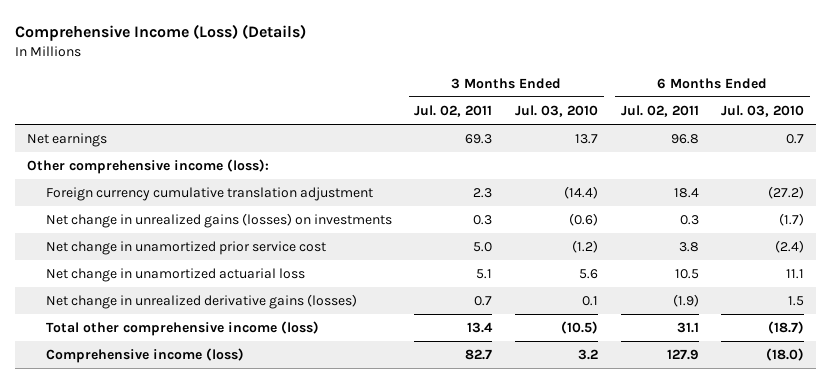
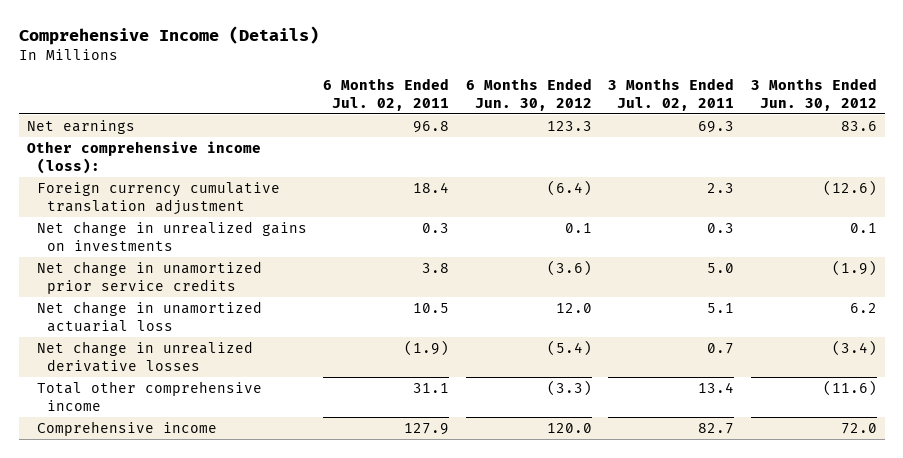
- Comprehensive Income (Loss) (Details)
+ Comprehensive Income (Details)
- | 3 Months Ended Jul. 02, 2011 | 3 Months Ended Jul. 03, 2010 | 6 Months Ended Jul. 02, 2011 | 6 Months Ended Jul. 03, 2010
+ | 6 Months Ended Jul. 02, 2011 | 6 Months Ended Jun. 30, 2012 | 3 Months Ended Jul. 02, 2011 | 3 Months Ended Jun. 30, 2012
- Net change in unrealized gains (losses) on investments | 0.3 | (0.6) | 0.3 | (1.7)
- Net change in unamortized prior service cost | 5.0 | (1.2) | 3.8 | (2.4)
+ Net change in unrealized gains on investments | 0.3 | 0.1 | 0.3 | 0.1
+ Net change in unamortized prior service credits | 3.8 | (3.6) | 5.0 | (1.9)
- Net change in unrealized derivative gains (losses) | 0.7 | 0.1 | (1.9) | 1.5
- Total other comprehensive income (loss) | 13.4 | (10.5) | 31.1 | (18.7)
- Comprehensive income (loss) | 82.7 | 3.2 | 127.9 | (18.0)
+ Net change in unrealized derivative losses | (1.9) | (5.4) | 0.7 | (3.4)
+ Total other comprehensive income | 31.1 | (3.3) | 13.4 | (11.6)
+ Comprehensive income | 127.9 | 120.0 | 82.7 | 72.0

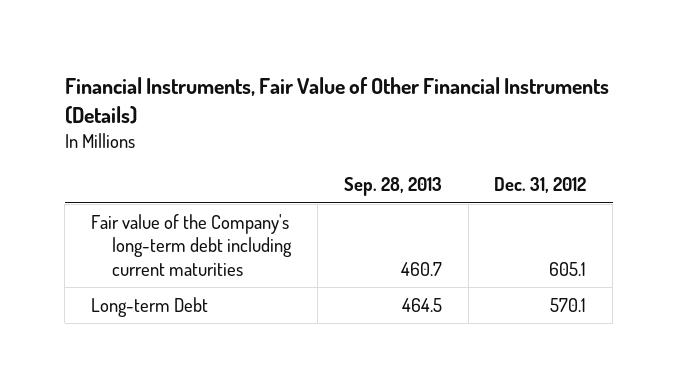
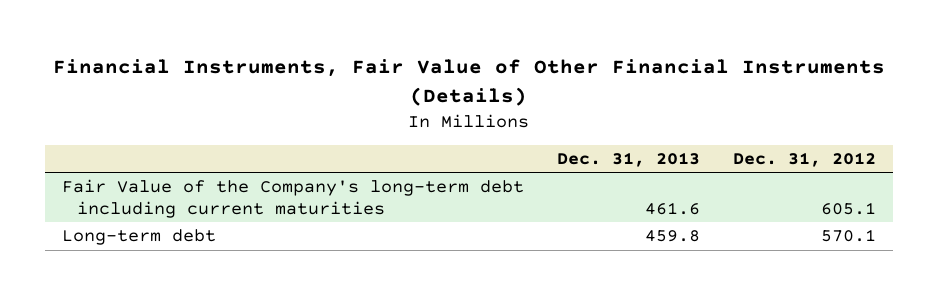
- | Sep. 28, 2013 | Dec. 31, 2012
+ | Dec. 31, 2013 | Dec. 31, 2012
- Fair value of the Company's long-term debt including current maturities | 460.7 | 605.1
- Long-term Debt | 464.5 | 570.1
+ Fair Value of the Company's long-term debt including current maturities | 461.6 | 605.1
+ Long-term debt | 459.8 | 570.1

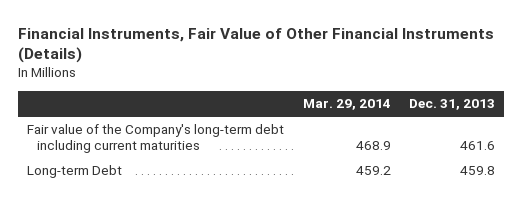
- | Dec. 31, 2013 | Dec. 31, 2012
+ | Mar. 29, 2014 | Dec. 31, 2013
- Fair Value of the Company's long-term debt including current maturities | 461.6 | 605.1
- Long-term debt | 459.8 | 570.1
+ Fair value of the Company's long-term debt including current maturities | 468.9 | 461.6
+ Long-term Debt | 459.2 | 459.8

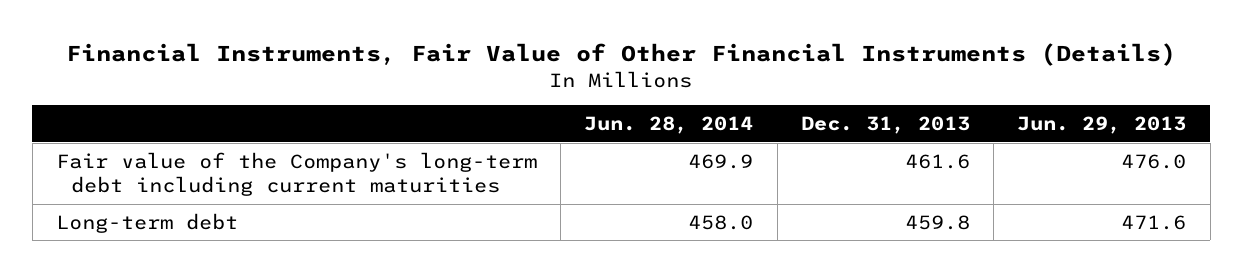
- | Mar. 29, 2014 | Dec. 31, 2013
+ | Jun. 28, 2014 | Dec. 31, 2013 | Jun. 29, 2013
- Long-term Debt | 459.2 | 459.8
+ Long-term debt | 458.0 | 459.8 | 471.6

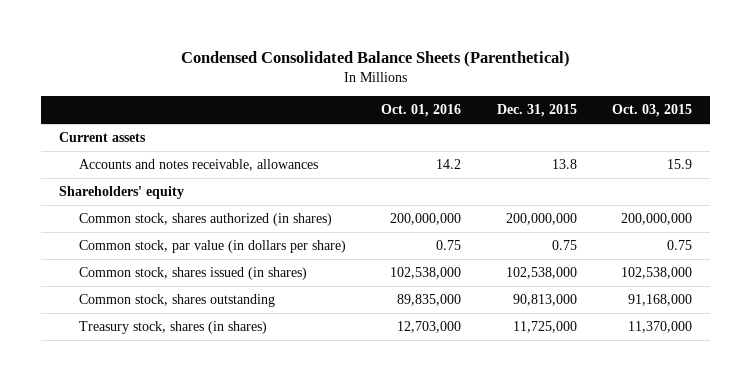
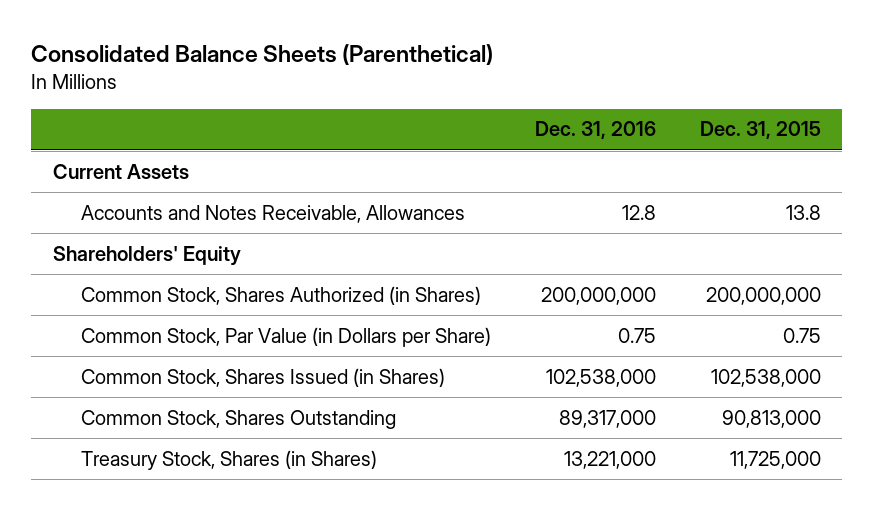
- Condensed Consolidated Balance Sheets (Parenthetical)
+ Consolidated Balance Sheets (Parenthetical)
- | Oct. 01, 2016 | Dec. 31, 2015 | Oct. 03, 2015
+ | Dec. 31, 2016 | Dec. 31, 2015
- Current assets
- Accounts and notes receivable, allowances | 14.2 | 13.8 | 15.9
- Shareholders' equity
- Common stock, shares authorized (in shares) | 200,000,000 | 200,000,000 | 200,000,000
- Common stock, par value (in dollars per share) | 0.75 | 0.75 | 0.75
- Common stock, shares issued (in shares) | 102,538,000 | 102,538,000 | 102,538,000
- Common stock, shares outstanding | 89,835,000 | 90,813,000 | 91,168,000
- Treasury stock, shares (in shares) | 12,703,000 | 11,725,000 | 11,370,000
+ Current Assets
+ Accounts and Notes Receivable, Allowances | 12.8 | 13.8
+ Shareholders' Equity
+ Common Stock, Shares Authorized (in Shares) | 200,000,000 | 200,000,000
+ Common Stock, Par Value (in Dollars per Share) | 0.75 | 0.75
+ Common Stock, Shares Issued (in Shares) | 102,538,000 | 102,538,000
+ Common Stock, Shares Outstanding | 89,317,000 | 90,813,000
+ Treasury Stock, Shares (in Shares) | 13,221,000 | 11,725,000

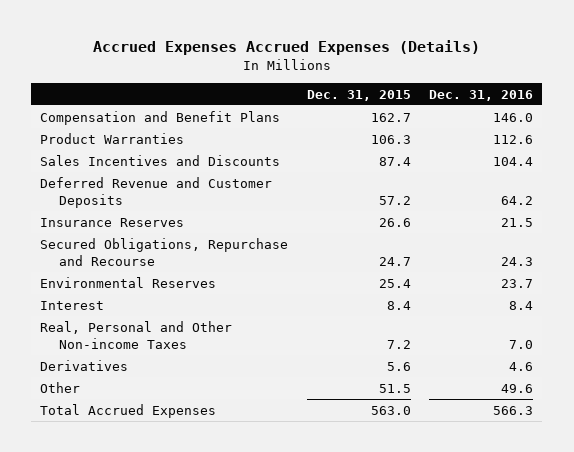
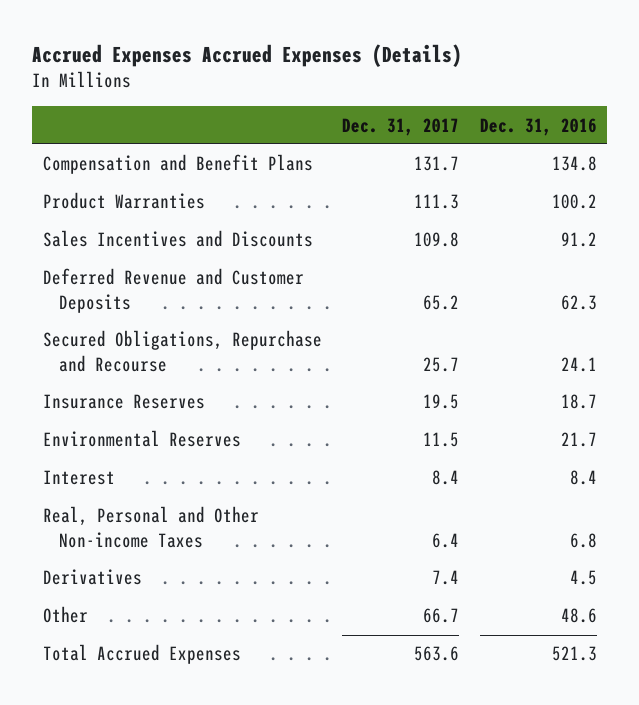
- | Dec. 31, 2015 | Dec. 31, 2016
+ | Dec. 31, 2017 | Dec. 31, 2016
- Compensation and Benefit Plans | 162.7 | 146.0
- Product Warranties | 106.3 | 112.6
- Sales Incentives and Discounts | 87.4 | 104.4
- Deferred Revenue and Customer Deposits | 57.2 | 64.2
- Insurance Reserves | 26.6 | 21.5
- Secured Obligations, Repurchase and Recourse | 24.7 | 24.3
- Environmental Reserves | 25.4 | 23.7
+ Compensation and Benefit Plans | 131.7 | 134.8
+ Product Warranties | 111.3 | 100.2
+ Sales Incentives and Discounts | 109.8 | 91.2
+ Deferred Revenue and Customer Deposits | 65.2 | 62.3
+ Secured Obligations, Repurchase and Recourse | 25.7 | 24.1
+ Insurance Reserves | 19.5 | 18.7
+ Environmental Reserves | 11.5 | 21.7
- Real, Personal and Other Non-income Taxes | 7.2 | 7.0
- Derivatives | 5.6 | 4.6
- Other | 51.5 | 49.6
- Total Accrued Expenses | 563.0 | 566.3
+ Real, Personal and Other Non-income Taxes | 6.4 | 6.8
+ Derivatives | 7.4 | 4.5
+ Other | 66.7 | 48.6
+ Total Accrued Expenses | 563.6 | 521.3

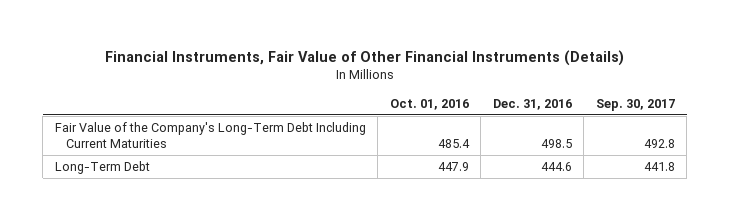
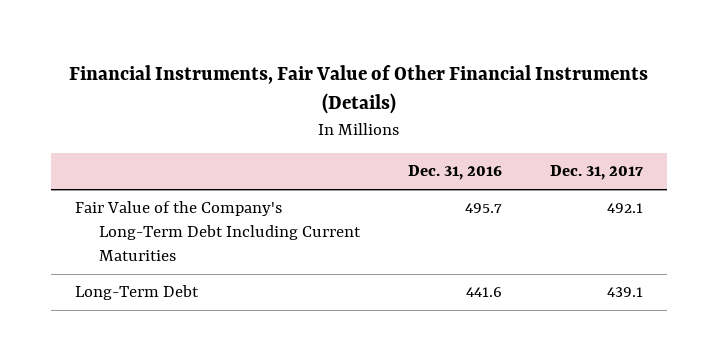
- | Oct. 01, 2016 | Dec. 31, 2016 | Sep. 30, 2017
+ | Dec. 31, 2016 | Dec. 31, 2017
- Fair Value of the Company's Long-Term Debt Including Current Maturities | 485.4 | 498.5 | 492.8
- Long-Term Debt | 447.9 | 444.6 | 441.8
+ Fair Value of the Company's Long-Term Debt Including Current Maturities | 495.7 | 492.1
+ Long-Term Debt | 441.6 | 439.1

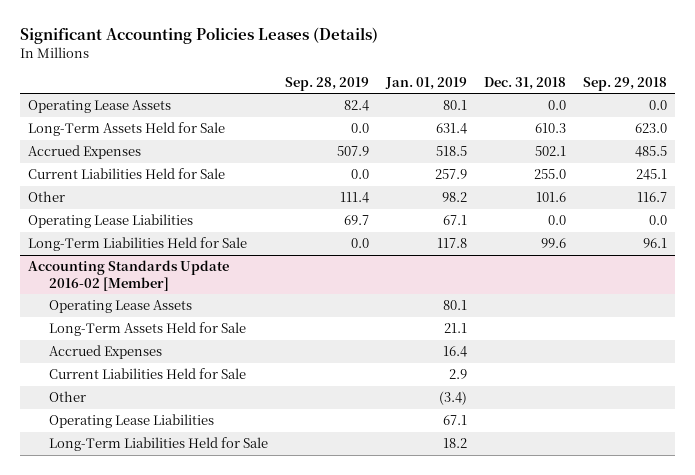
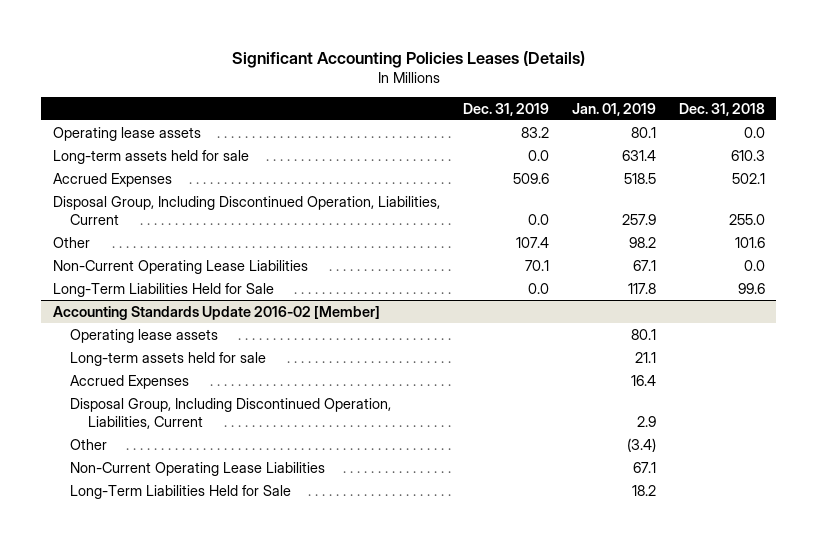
- | Sep. 28, 2019 | Jan. 01, 2019 | Dec. 31, 2018 | Sep. 29, 2018
+ | Dec. 31, 2019 | Jan. 01, 2019 | Dec. 31, 2018
- Operating Lease Assets | 82.4 | 80.1 | 0.0 | 0.0
- Long-Term Assets Held for Sale | 0.0 | 631.4 | 610.3 | 623.0
+ Operating lease assets | 83.2 | 80.1 | 0.0
+ Long-term assets held for sale | 0.0 | 631.4 | 610.3
- Current Liabilities Held for Sale | 0.0 | 257.9 | 255.0 | 245.1
+ Disposal Group, Including Discontinued Operation, Liabilities, Current | 0.0 | 257.9 | 255.0
- Operating Lease Liabilities | 69.7 | 67.1 | 0.0 | 0.0
+ Non-Current Operating Lease Liabilities | 70.1 | 67.1 | 0.0
@ Accounting Standards Update 2016-02 [Member]
- Operating Lease Assets | | 80.1 | |
- Long-Term Assets Held for Sale | | 21.1 | |
+ Operating lease assets | | 80.1 |
+ Long-term assets held for sale | | 21.1 |
- Current Liabilities Held for Sale | | 2.9 | |
+ Disposal Group, Including Discontinued Operation, Liabilities, Current | | 2.9 |
- Operating Lease Liabilities | | 67.1 | |
+ Non-Current Operating Lease Liabilities | | 67.1 |

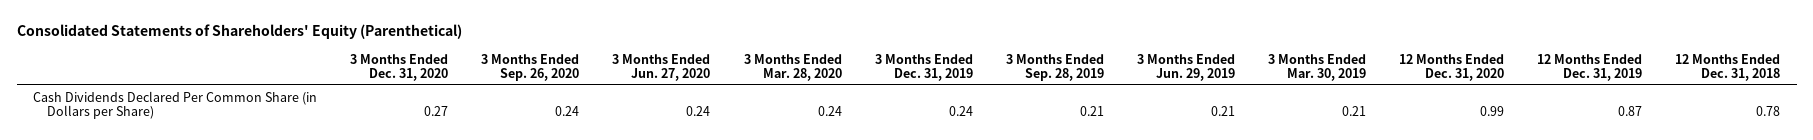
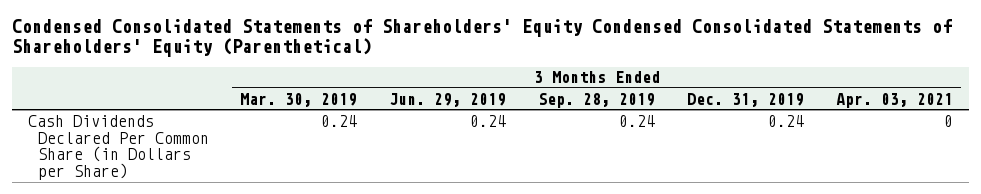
- Consolidated Statements of Shareholders' Equity (Parenthetical)
+ Condensed Consolidated Statements of Shareholders' Equity Condensed Consolidated Statements of Shareholders' Equity (Parenthetical)
- | 3 Months Ended Dec. 31, 2020 | 3 Months Ended Sep. 26, 2020 | 3 Months Ended Jun. 27, 2020 | 3 Months Ended Mar. 28, 2020 | 3 Months Ended Dec. 31, 2019 | 3 Months Ended Sep. 28, 2019 | 3 Months Ended Jun. 29, 2019 | 3 Months Ended Mar. 30, 2019 | 12 Months Ended Dec. 31, 2020 | 12 Months Ended Dec. 31, 2019 | 12 Months Ended Dec. 31, 2018
+ | 3 Months Ended Mar. 30, 2019 | 3 Months Ended Jun. 29, 2019 | 3 Months Ended Sep. 28, 2019 | 3 Months Ended Dec. 31, 2019 | 3 Months Ended Apr. 03, 2021
- Cash Dividends Declared Per Common Share (in Dollars per Share) | 0.27 | 0.24 | 0.24 | 0.24 | 0.24 | 0.21 | 0.21 | 0.21 | 0.99 | 0.87 | 0.78
+ Cash Dividends Declared Per Common Share (in Dollars per Share) | 0.24 | 0.24 | 0.24 | 0.24 | 0

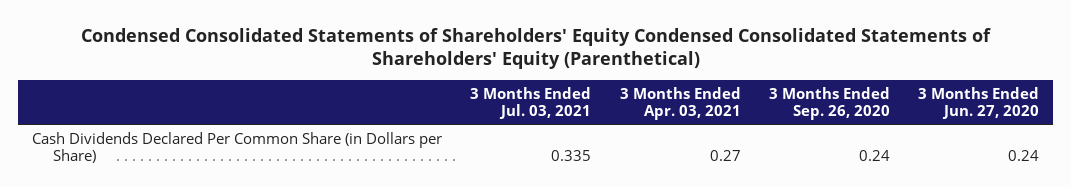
- | 3 Months Ended Mar. 30, 2019 | 3 Months Ended Jun. 29, 2019 | 3 Months Ended Sep. 28, 2019 | 3 Months Ended Dec. 31, 2019 | 3 Months Ended Apr. 03, 2021
+ | 3 Months Ended Jul. 03, 2021 | 3 Months Ended Apr. 03, 2021 | 3 Months Ended Sep. 26, 2020 | 3 Months Ended Jun. 27, 2020
- Cash Dividends Declared Per Common Share (in Dollars per Share) | 0.24 | 0.24 | 0.24 | 0.24 | 0
+ Cash Dividends Declared Per Common Share (in Dollars per Share) | 0.335 | 0.27 | 0.24 | 0.24

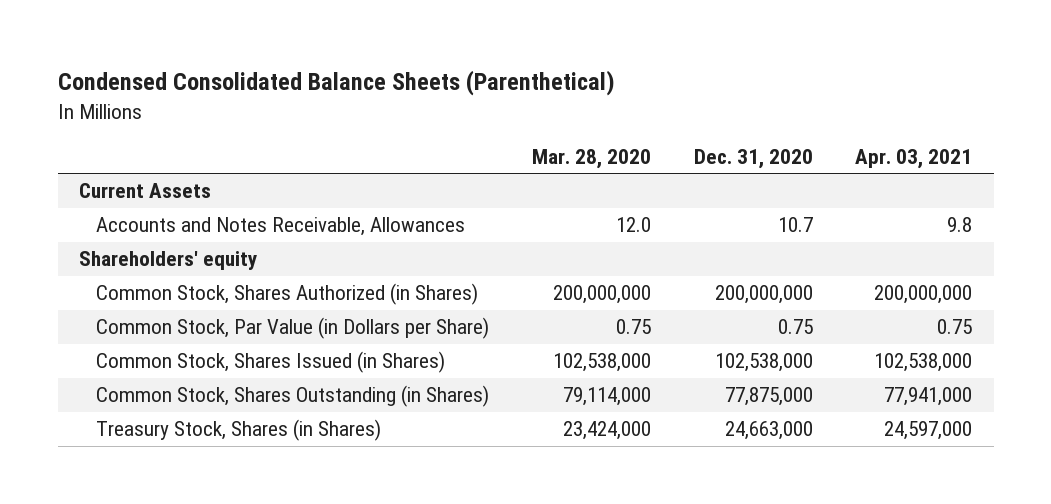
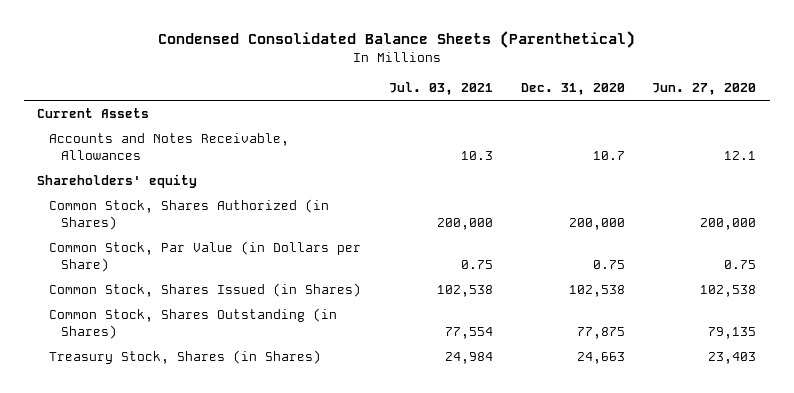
- | Mar. 28, 2020 | Dec. 31, 2020 | Apr. 03, 2021
+ | Jul. 03, 2021 | Dec. 31, 2020 | Jun. 27, 2020
- Common Stock, Shares Authorized (in Shares) | 200,000,000 | 200,000,000 | 200,000,000
+ Common Stock, Shares Authorized (in Shares) | 200,000 | 200,000 | 200,000
- Common Stock, Shares Issued (in Shares) | 102,538,000 | 102,538,000 | 102,538,000
- Common Stock, Shares Outstanding (in Shares) | 79,114,000 | 77,875,000 | 77,941,000
- Treasury Stock, Shares (in Shares) | 23,424,000 | 24,663,000 | 24,597,000
+ Common Stock, Shares Issued (in Shares) | 102,538 | 102,538 | 102,538
+ Common Stock, Shares Outstanding (in Shares) | 77,554 | 77,875 | 79,135
+ Treasury Stock, Shares (in Shares) | 24,984 | 24,663 | 23,403

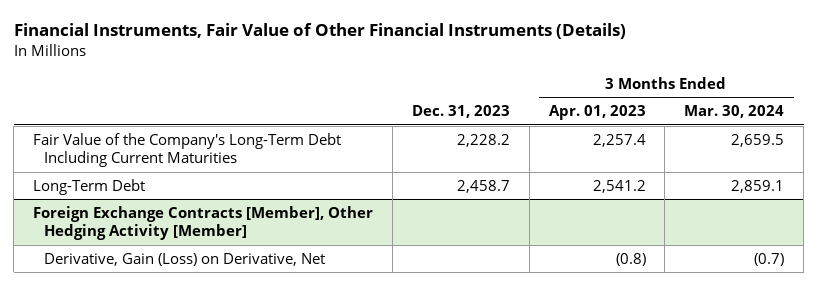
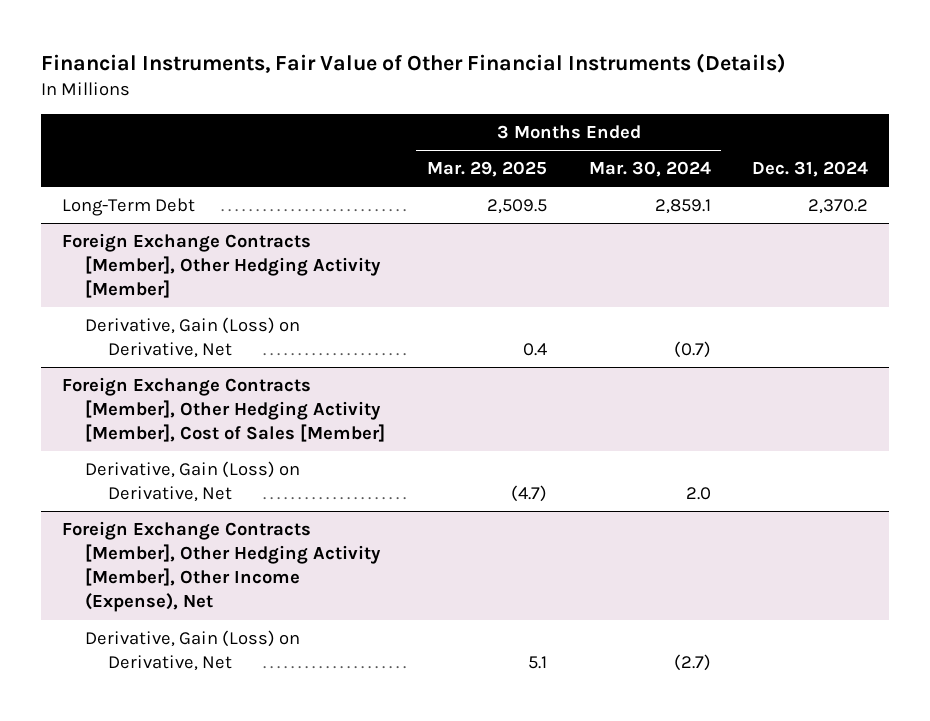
- | Dec. 31, 2023 | 3 Months Ended Apr. 01, 2023 | 3 Months Ended Mar. 30, 2024
+ | 3 Months Ended Mar. 29, 2025 | 3 Months Ended Mar. 30, 2024 | Dec. 31, 2024
- Fair Value of the Company's Long-Term Debt Including Current Maturities | 2,228.2 | 2,257.4 | 2,659.5
+ Foreign Exchange Contracts [Member], Other Hedging Activity [Member], Cost of Sales [Member]
+ Derivative, Gain (Loss) on Derivative, Net | (4.7) | 2.0 |
+ Foreign Exchange Contracts [Member], Other Hedging Activity [Member], Other Income (Expense), Net
+ Derivative, Gain (Loss) on Derivative, Net | 5.1 | (2.7) |

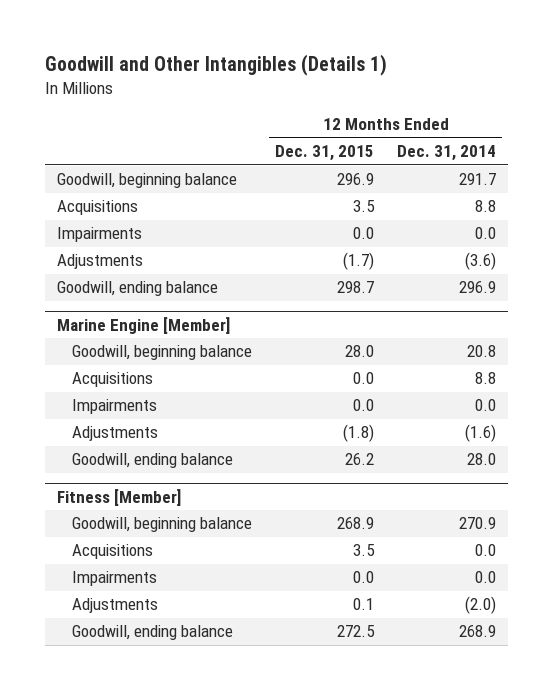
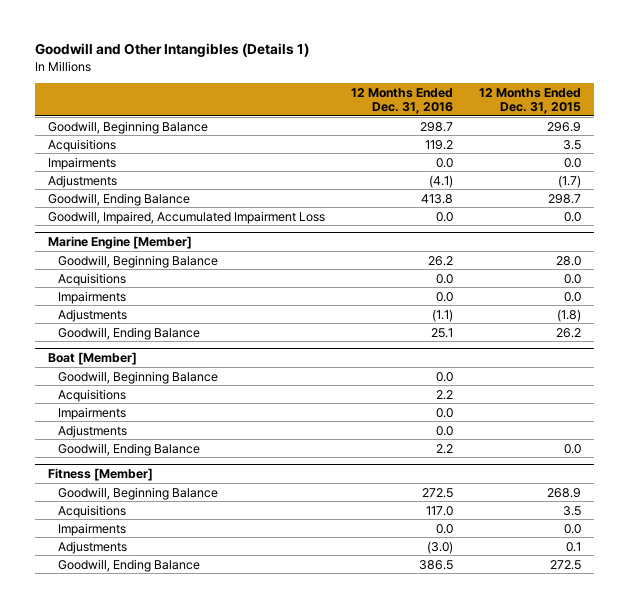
- | 12 Months Ended Dec. 31, 2015 | 12 Months Ended Dec. 31, 2014
+ | 12 Months Ended Dec. 31, 2016 | 12 Months Ended Dec. 31, 2015
- Goodwill, beginning balance | 296.9 | 291.7
+ Goodwill, Beginning Balance | 298.7 | 296.9
- Goodwill, ending balance | 298.7 | 296.9
+ Goodwill, Ending Balance | 413.8 | 298.7
+ Goodwill, Impaired, Accumulated Impairment Loss | 0.0 | 0.0
@ Marine Engine [Member]
- Goodwill, beginning balance | 28.0 | 20.8
+ Goodwill, Beginning Balance | 26.2 | 28.0
- Goodwill, ending balance | 26.2 | 28.0
+ Goodwill, Ending Balance | 25.1 | 26.2
+ Boat [Member]
+ Goodwill, Beginning Balance | 0.0 |
+ Acquisitions | 2.2 |
+ Impairments | 0.0 |
+ Adjustments | 0.0 |
+ Goodwill, Ending Balance | 2.2 | 0.0
@ Fitness [Member]
- Goodwill, beginning balance | 268.9 | 270.9
+ Goodwill, Beginning Balance | 272.5 | 268.9
- Goodwill, ending balance | 272.5 | 268.9
+ Goodwill, Ending Balance | 386.5 | 272.5

